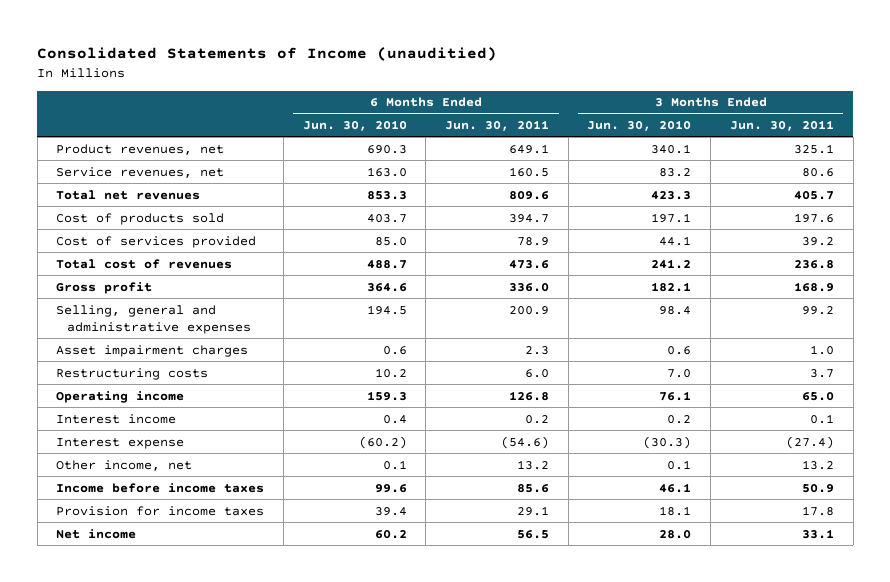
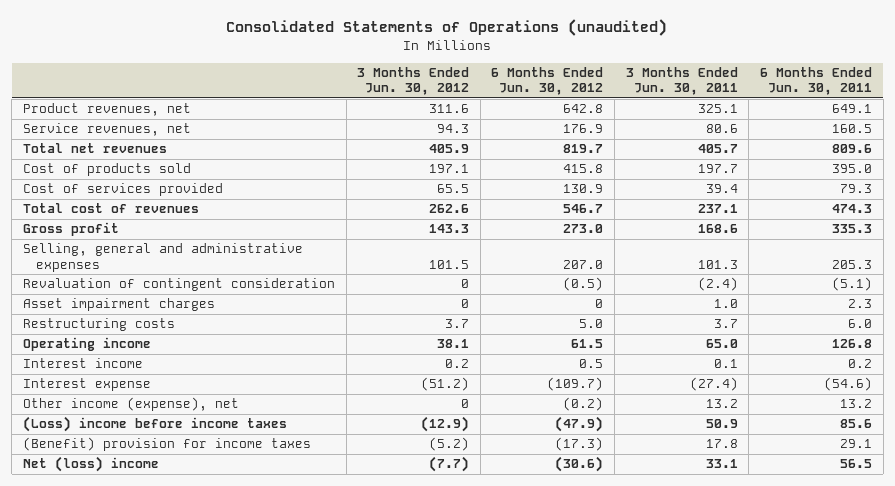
- Consolidated Statements of Income (unauditied)
+ Consolidated Statements of Operations (unaudited)
- | 6 Months Ended Jun. 30, 2010 | 6 Months Ended Jun. 30, 2011 | 3 Months Ended Jun. 30, 2010 | 3 Months Ended Jun. 30, 2011
+ | 3 Months Ended Jun. 30, 2012 | 6 Months Ended Jun. 30, 2012 | 3 Months Ended Jun. 30, 2011 | 6 Months Ended Jun. 30, 2011
- Cost of products sold | 403.7 | 394.7 | 197.1 | 197.6
- Cost of services provided | 85.0 | 78.9 | 44.1 | 39.2
- Total cost of revenues | 488.7 | 473.6 | 241.2 | 236.8
- Gross profit | 364.6 | 336.0 | 182.1 | 168.9
- Selling, general and administrative expenses | 194.5 | 200.9 | 98.4 | 99.2
+ Cost of products sold | 197.1 | 415.8 | 197.7 | 395.0
+ Cost of services provided | 65.5 | 130.9 | 39.4 | 79.3
+ Total cost of revenues | 262.6 | 546.7 | 237.1 | 474.3
+ Gross profit | 143.3 | 273.0 | 168.6 | 335.3
+ Selling, general and administrative expenses | 101.5 | 207.0 | 101.3 | 205.3
+ Revaluation of contingent consideration | 0 | (0.5) | (2.4) | (5.1)
- Other income, net | 0.1 | 13.2 | 0.1 | 13.2
- Income before income taxes | 99.6 | 85.6 | 46.1 | 50.9
- Provision for income taxes | 39.4 | 29.1 | 18.1 | 17.8
- Net income | 60.2 | 56.5 | 28.0 | 33.1
+ Other income (expense), net | 0 | (0.2) | 13.2 | 13.2
+ (Loss) income before income taxes | (12.9) | (47.9) | 50.9 | 85.6
+ (Benefit) provision for income taxes | (5.2) | (17.3) | 17.8 | 29.1
+ Net (loss) income | (7.7) | (30.6) | 33.1 | 56.5

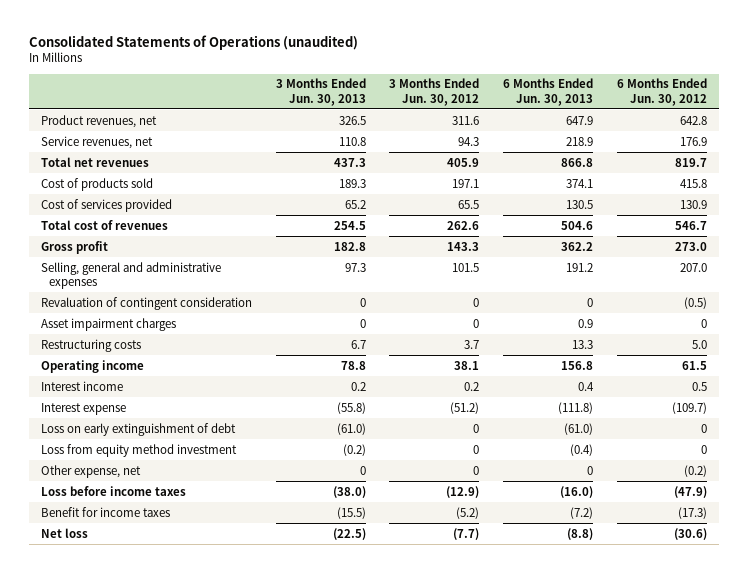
- | 3 Months Ended Jun. 30, 2012 | 6 Months Ended Jun. 30, 2012 | 3 Months Ended Jun. 30, 2011 | 6 Months Ended Jun. 30, 2011
+ | 3 Months Ended Jun. 30, 2013 | 3 Months Ended Jun. 30, 2012 | 6 Months Ended Jun. 30, 2013 | 6 Months Ended Jun. 30, 2012
- Other income (expense), net | 0 | (0.2) | 13.2 | 13.2
- (Loss) income before income taxes | (12.9) | (47.9) | 50.9 | 85.6
- (Benefit) provision for income taxes | (5.2) | (17.3) | 17.8 | 29.1
- Net (loss) income | (7.7) | (30.6) | 33.1 | 56.5
+ Loss on early extinguishment of debt | (61.0) | 0 | (61.0) | 0
+ Loss from equity method investment | (0.2) | 0 | (0.4) | 0
+ Other expense, net | 0 | 0 | 0 | (0.2)
+ Loss before income taxes | (38.0) | (12.9) | (16.0) | (47.9)
+ Benefit for income taxes | (15.5) | (5.2) | (7.2) | (17.3)
+ Net loss | (22.5) | (7.7) | (8.8) | (30.6)

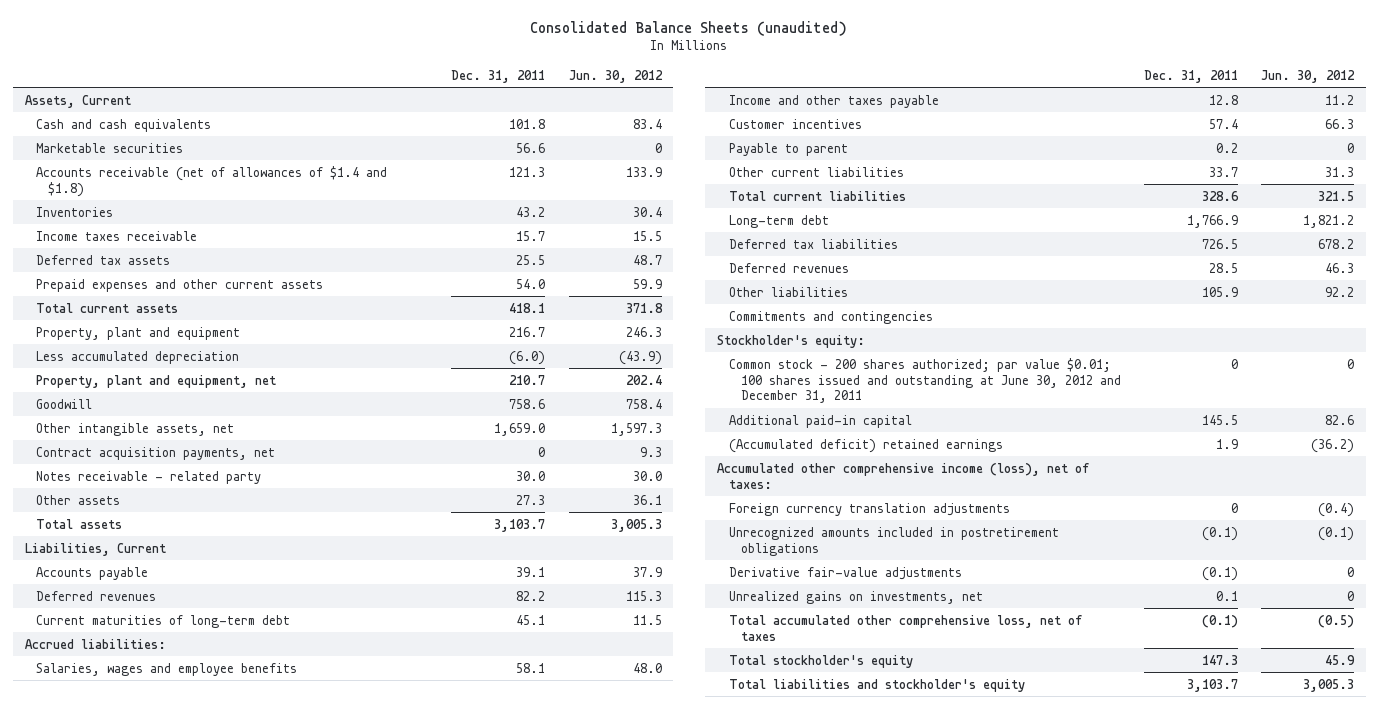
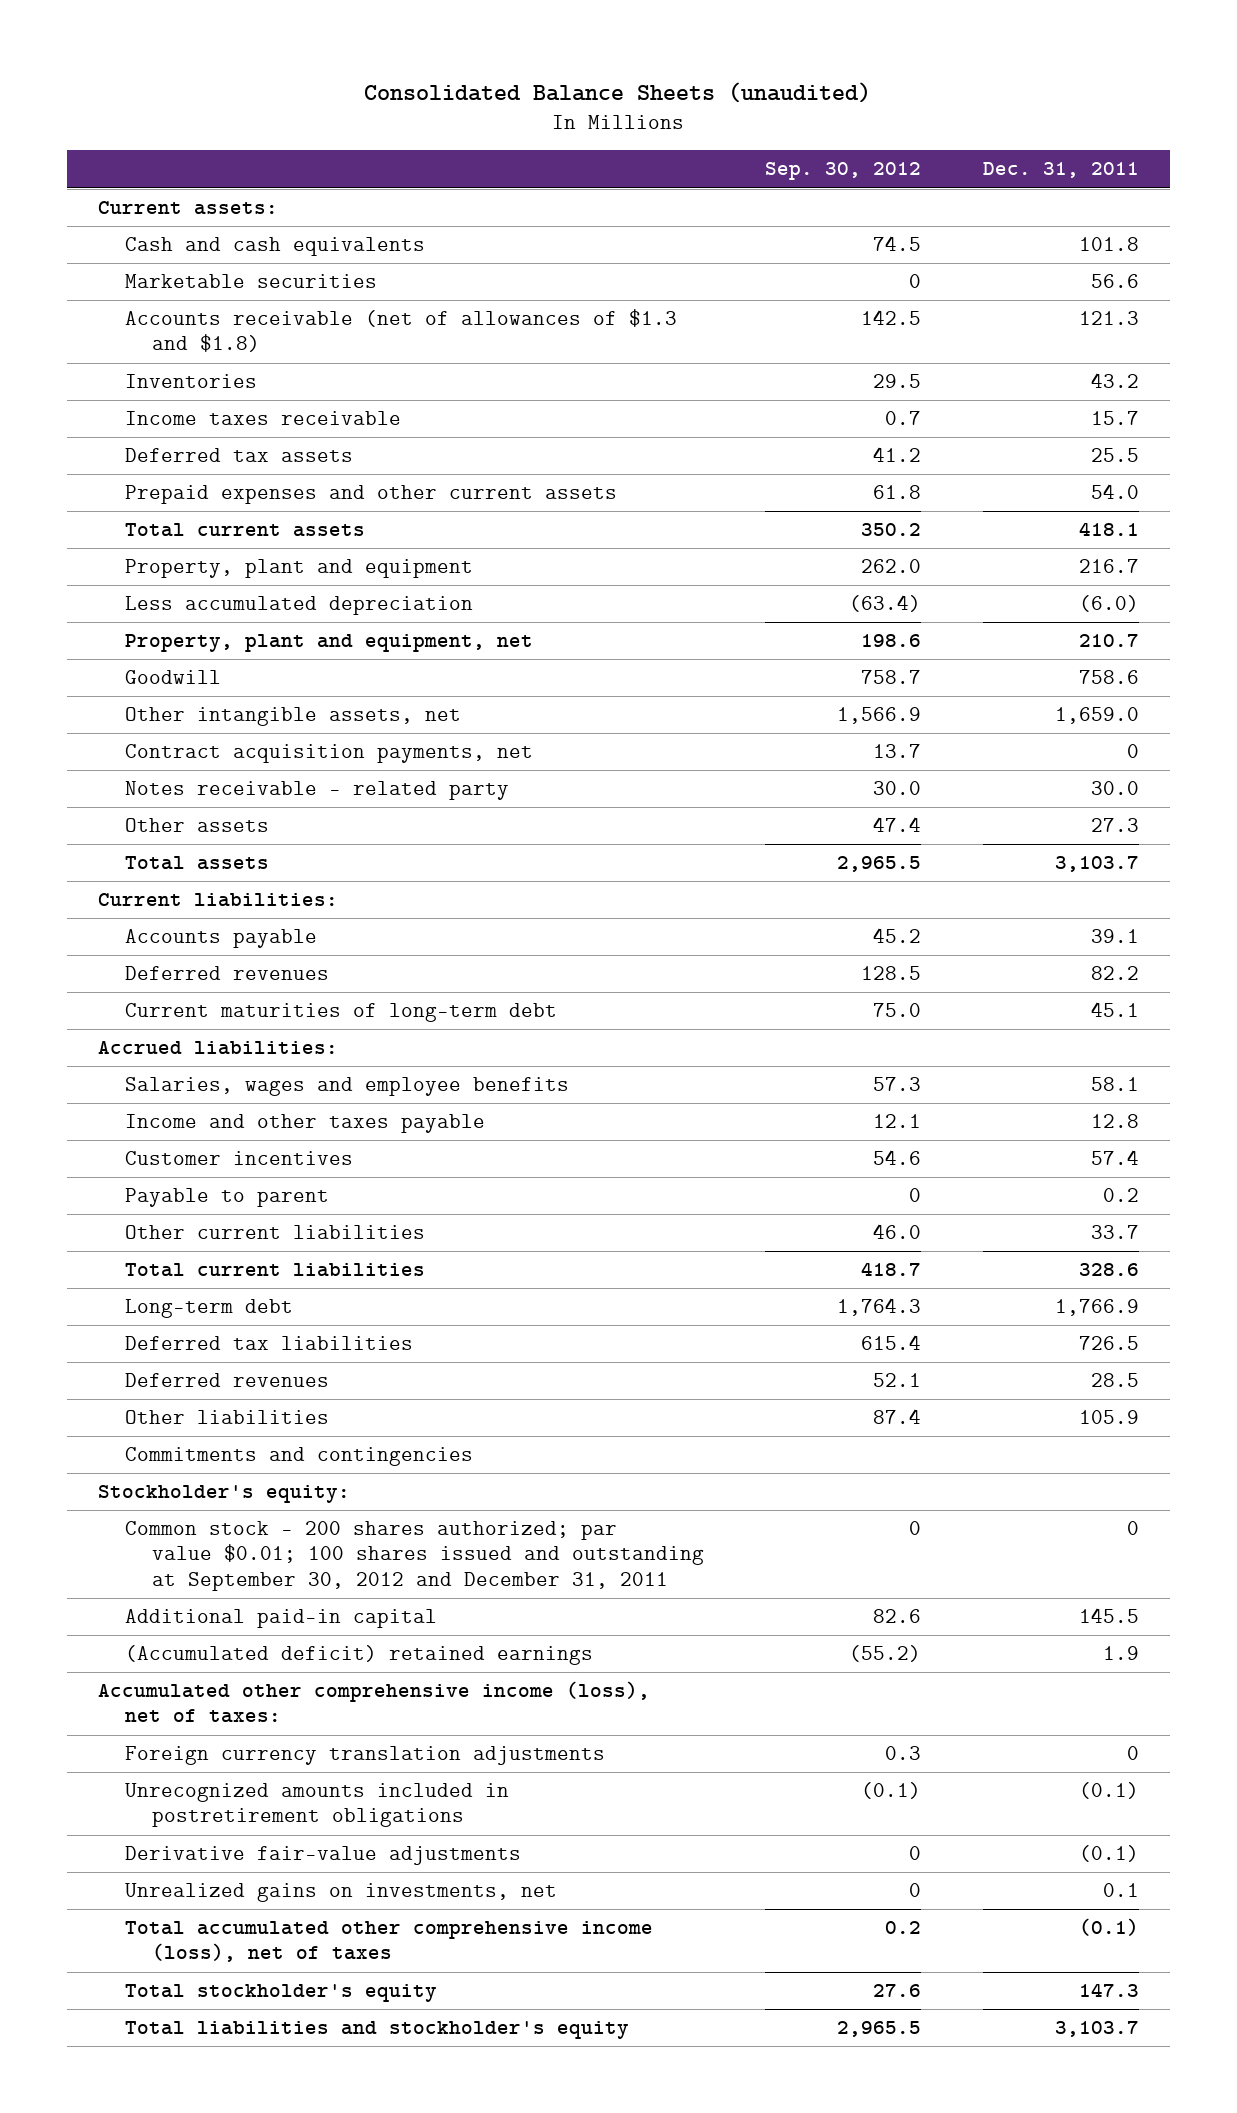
- | Dec. 31, 2011 | Jun. 30, 2012
+ | Sep. 30, 2012 | Dec. 31, 2011
- Assets, Current
+ Current assets:
- Accounts receivable (net of allowances of $1.4 and $1.8) | 121.3 | 133.9
+ Accounts receivable (net of allowances of $1.3 and $1.8) | 142.5 | 121.3
- Liabilities, Current
+ Current liabilities:
- Common stock - 200 shares authorized; par value $0.01; 100 shares issued and outstanding at June 30, 2012 and December 31, 2011 | 0 | 0
+ Common stock - 200 shares authorized; par value $0.01; 100 shares issued and outstanding at September 30, 2012 and December 31, 2011 | 0 | 0
- Total accumulated other comprehensive loss, net of taxes | (0.1) | (0.5)
+ Total accumulated other comprehensive income (loss), net of taxes | 0.2 | (0.1)

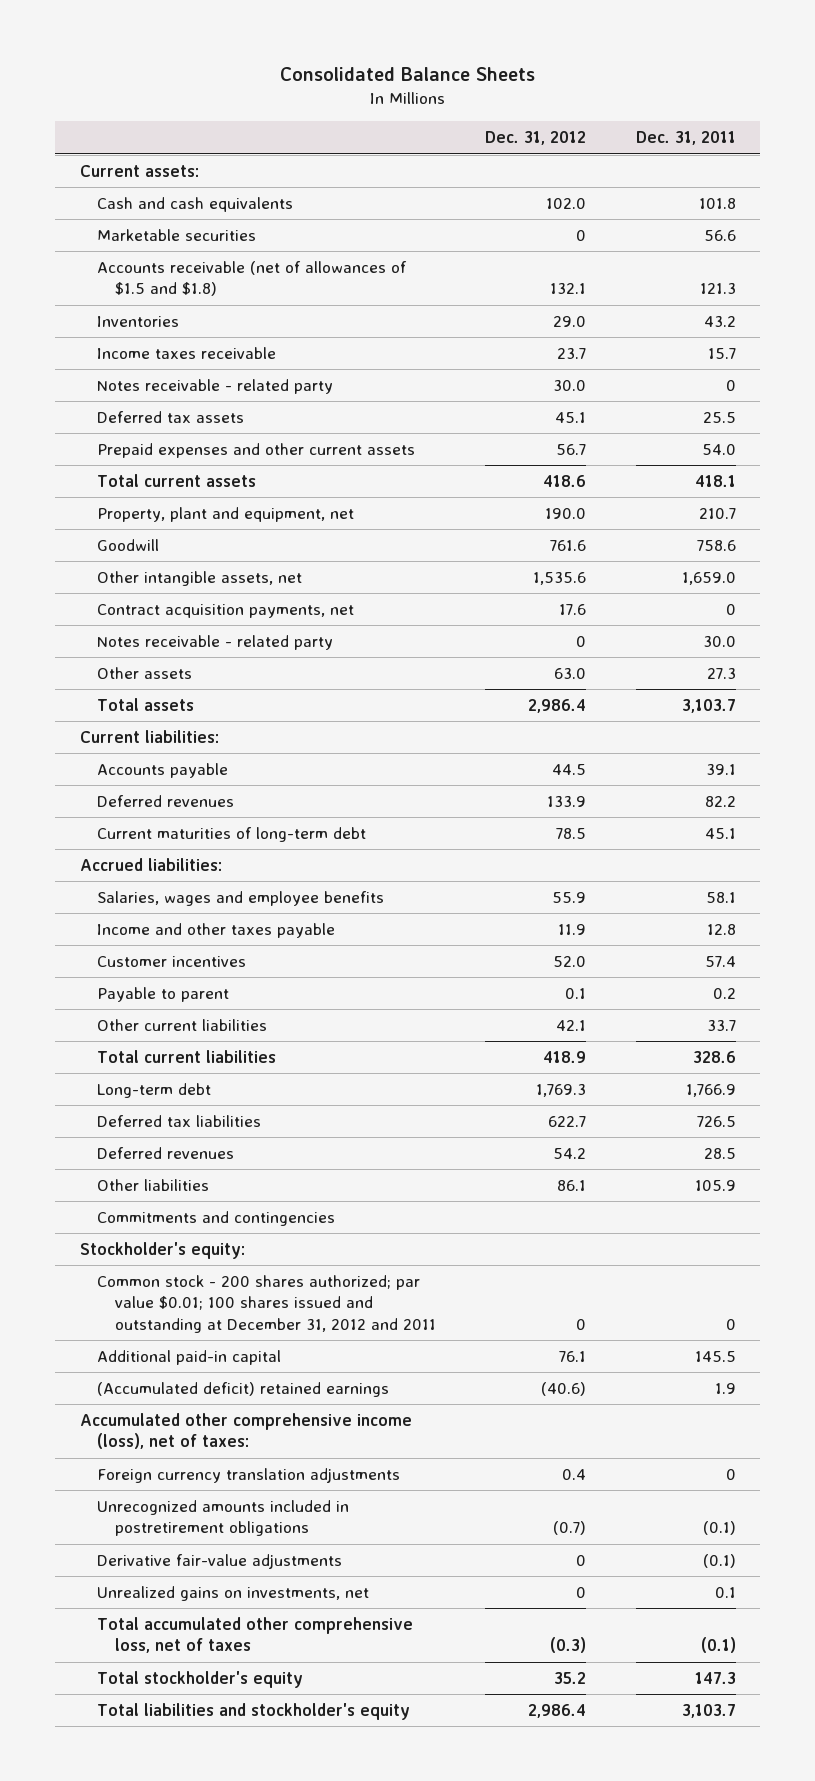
- Consolidated Balance Sheets (unaudited)
+ Consolidated Balance Sheets
- | Sep. 30, 2012 | Dec. 31, 2011
+ | Dec. 31, 2012 | Dec. 31, 2011
- Accounts receivable (net of allowances of $1.3 and $1.8) | 142.5 | 121.3
+ Accounts receivable (net of allowances of $1.5 and $1.8) | 132.1 | 121.3
+ Notes receivable - related party | 30.0 | 0
- Property, plant and equipment | 262.0 | 216.7
- Less accumulated depreciation | (63.4) | (6.0)
- Common stock - 200 shares authorized; par value $0.01; 100 shares issued and outstanding at September 30, 2012 and December 31, 2011 | 0 | 0
+ Common stock - 200 shares authorized; par value $0.01; 100 shares issued and outstanding at December 31, 2012 and 2011 | 0 | 0
- Total accumulated other comprehensive income (loss), net of taxes | 0.2 | (0.1)
+ Total accumulated other comprehensive loss, net of taxes | (0.3) | (0.1)

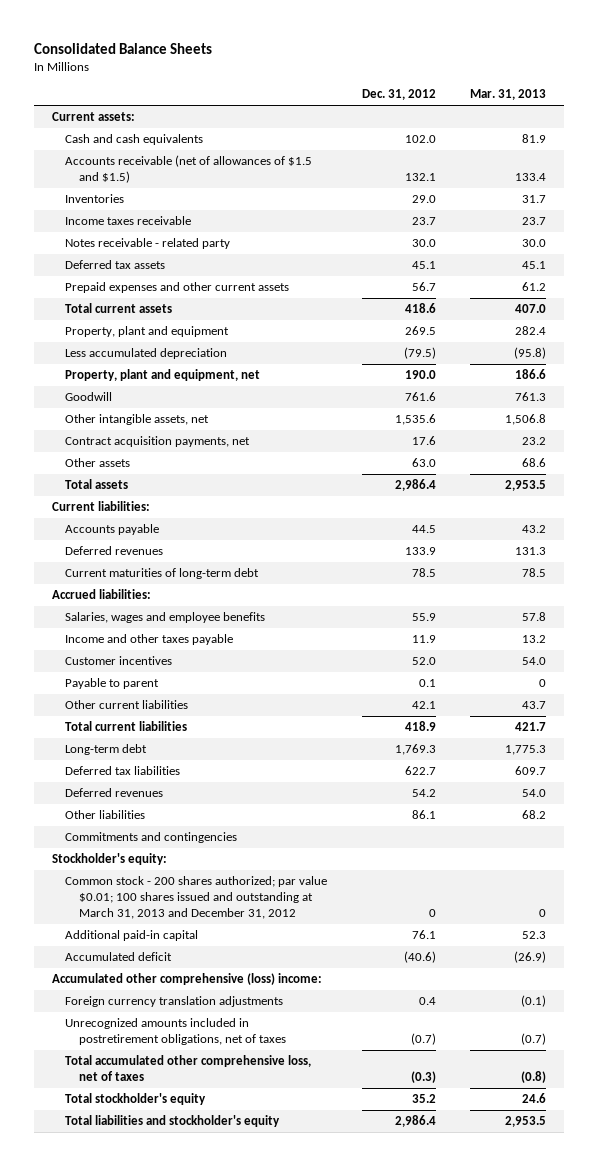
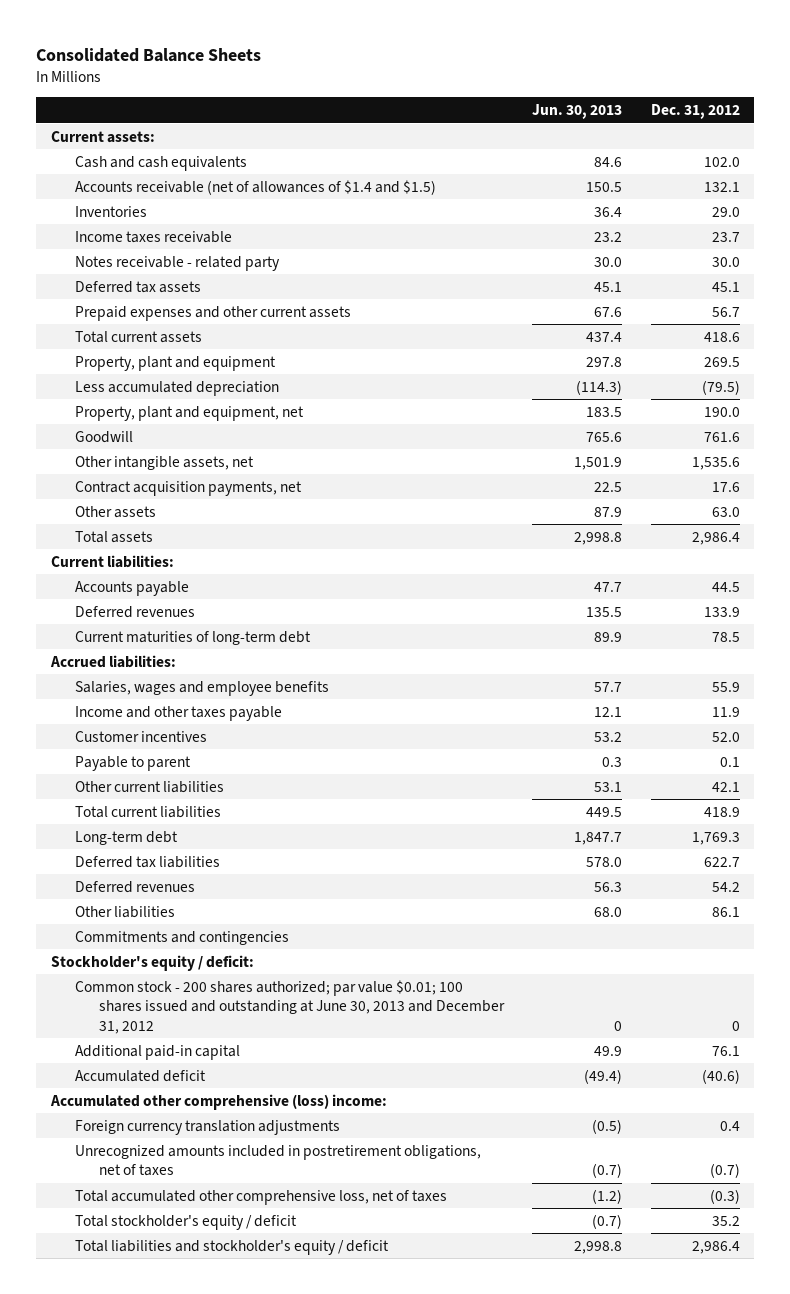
- | Dec. 31, 2012 | Mar. 31, 2013
+ | Jun. 30, 2013 | Dec. 31, 2012
- Accounts receivable (net of allowances of $1.5 and $1.5) | 132.1 | 133.4
+ Accounts receivable (net of allowances of $1.4 and $1.5) | 150.5 | 132.1
- Stockholder's equity:
- Common stock - 200 shares authorized; par value $0.01; 100 shares issued and outstanding at March 31, 2013 and December 31, 2012 | 0 | 0
+ Stockholder's equity / deficit:
+ Common stock - 200 shares authorized; par value $0.01; 100 shares issued and outstanding at June 30, 2013 and December 31, 2012 | 0 | 0
- Total stockholder's equity | 35.2 | 24.6
- Total liabilities and stockholder's equity | 2,986.4 | 2,953.5
+ Total stockholder's equity / deficit | (0.7) | 35.2
+ Total liabilities and stockholder's equity / deficit | 2,998.8 | 2,986.4

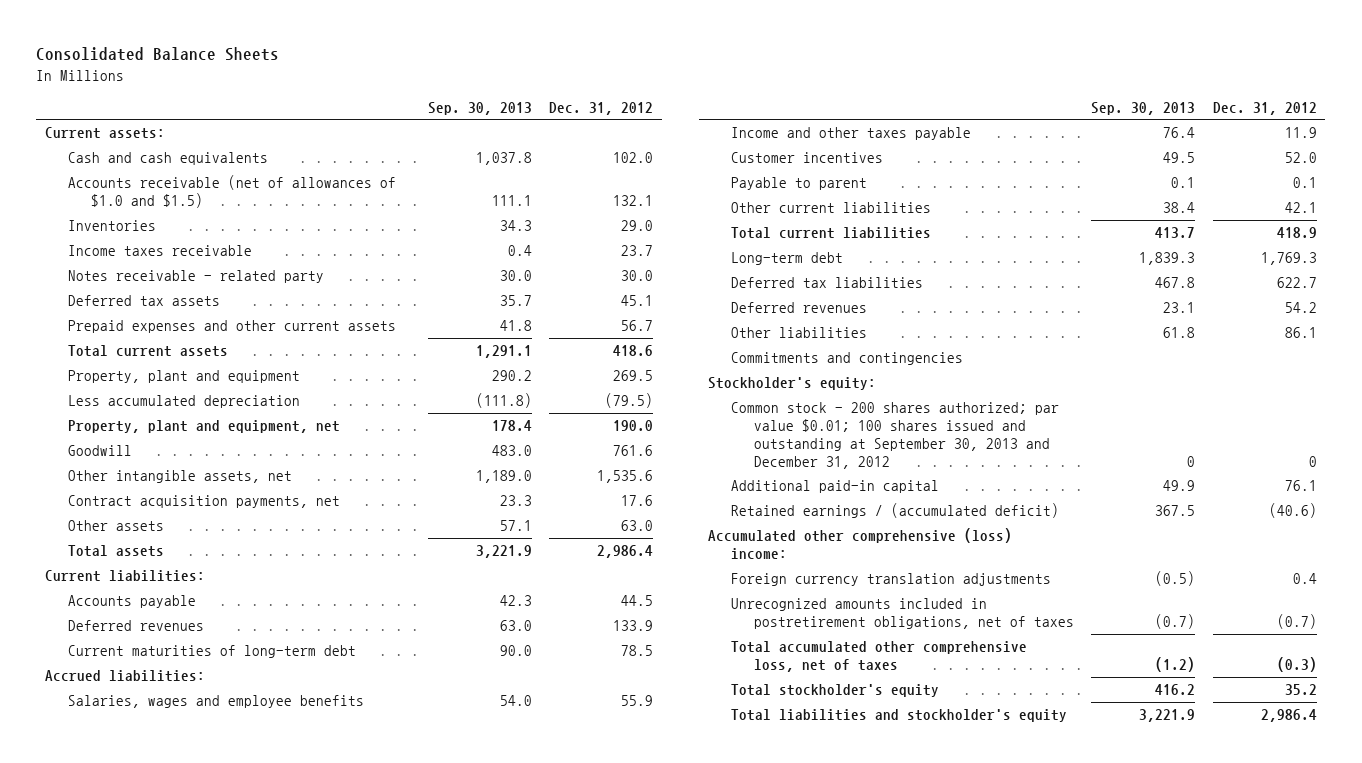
- | Jun. 30, 2013 | Dec. 31, 2012
+ | Sep. 30, 2013 | Dec. 31, 2012
- Accounts receivable (net of allowances of $1.4 and $1.5) | 150.5 | 132.1
+ Accounts receivable (net of allowances of $1.0 and $1.5) | 111.1 | 132.1
- Stockholder's equity / deficit:
- Common stock - 200 shares authorized; par value $0.01; 100 shares issued and outstanding at June 30, 2013 and December 31, 2012 | 0 | 0
+ Stockholder's equity:
+ Common stock - 200 shares authorized; par value $0.01; 100 shares issued and outstanding at September 30, 2013 and December 31, 2012 | 0 | 0
- Accumulated deficit | (49.4) | (40.6)
+ Retained earnings / (accumulated deficit) | 367.5 | (40.6)
- Total stockholder's equity / deficit | (0.7) | 35.2
- Total liabilities and stockholder's equity / deficit | 2,998.8 | 2,986.4
+ Total stockholder's equity | 416.2 | 35.2
+ Total liabilities and stockholder's equity | 3,221.9 | 2,986.4

